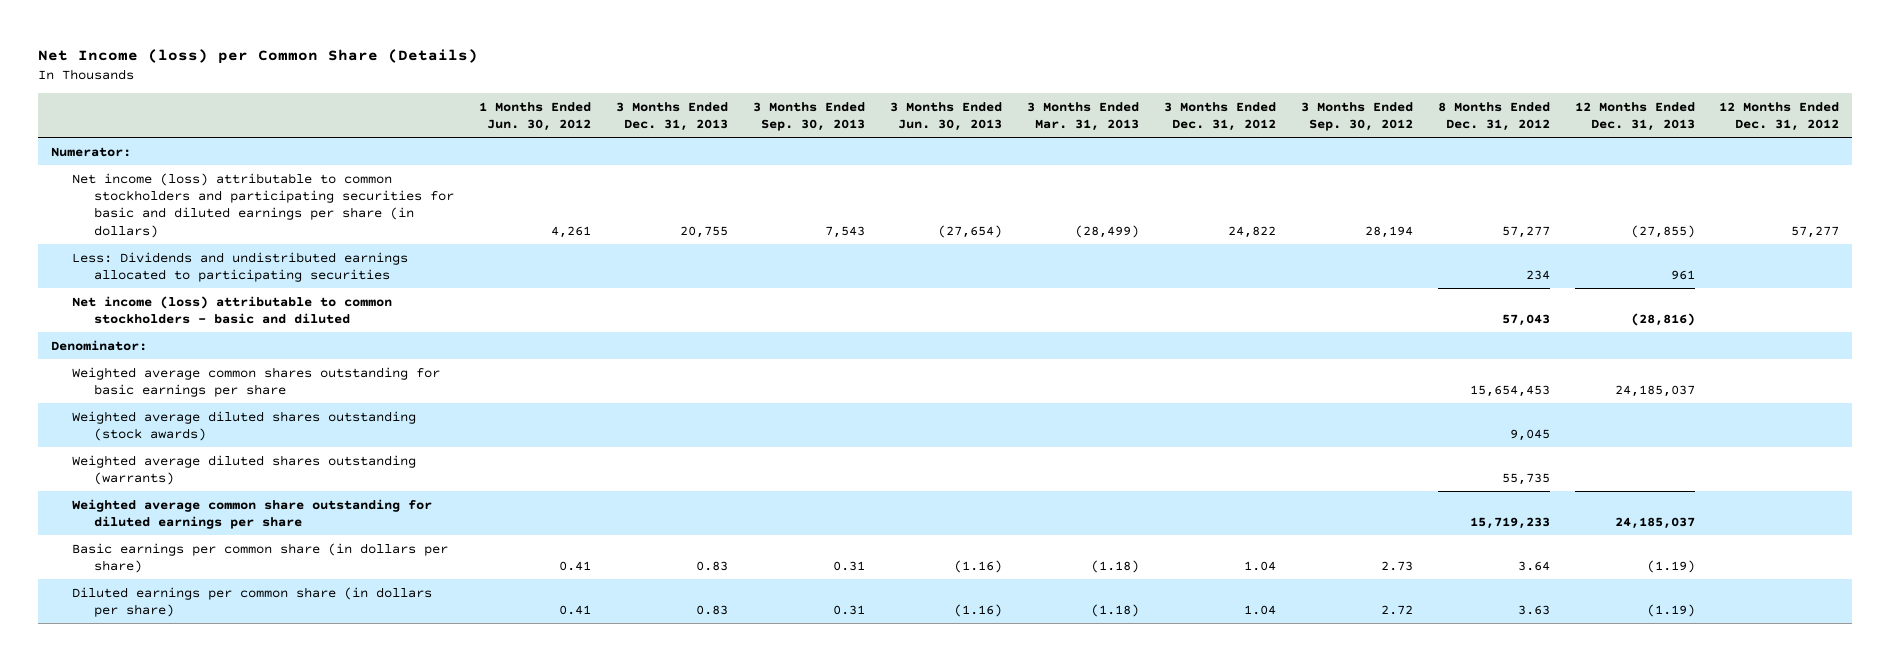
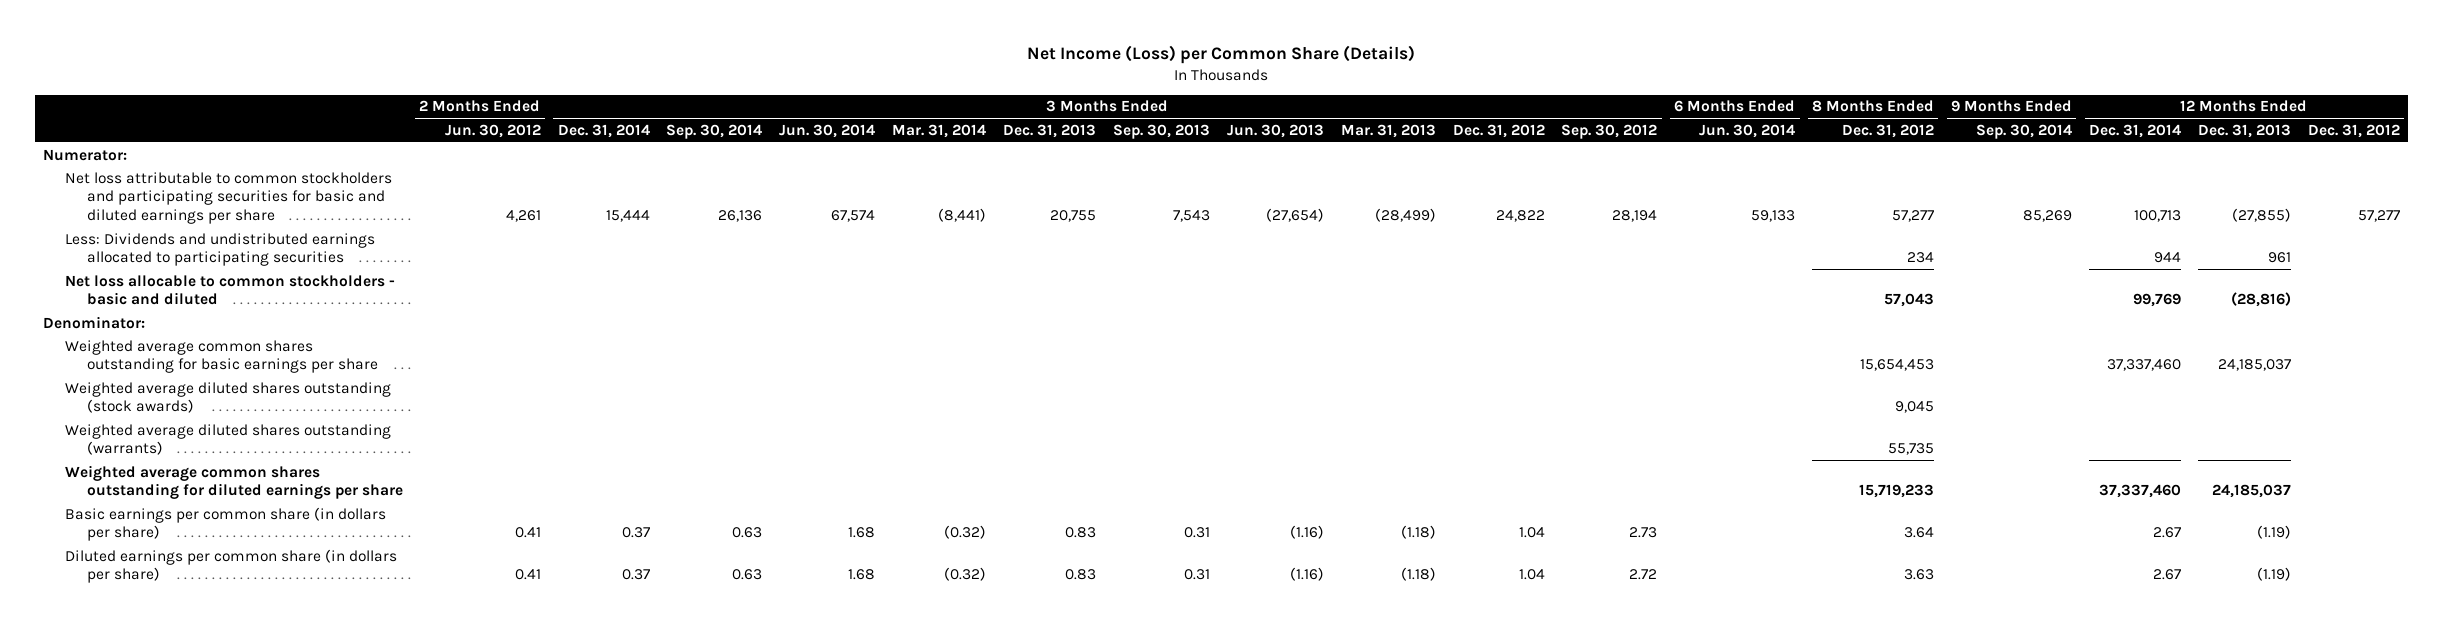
- Net Income (loss) per Common Share (Details)
+ Net Income (Loss) per Common Share (Details)
- | 1 Months Ended Jun. 30, 2012 | 3 Months Ended Dec. 31, 2013 | 3 Months Ended Sep. 30, 2013 | 3 Months Ended Jun. 30, 2013 | 3 Months Ended Mar. 31, 2013 | 3 Months Ended Dec. 31, 2012 | 3 Months Ended Sep. 30, 2012 | 8 Months Ended Dec. 31, 2012 | 12 Months Ended Dec. 31, 2013 | 12 Months Ended Dec. 31, 2012
+ | 2 Months Ended Jun. 30, 2012 | 3 Months Ended Dec. 31, 2014 | 3 Months Ended Sep. 30, 2014 | 3 Months Ended Jun. 30, 2014 | 3 Months Ended Mar. 31, 2014 | 3 Months Ended Dec. 31, 2013 | 3 Months Ended Sep. 30, 2013 | 3 Months Ended Jun. 30, 2013 | 3 Months Ended Mar. 31, 2013 | 3 Months Ended Dec. 31, 2012 | 3 Months Ended Sep. 30, 2012 | 6 Months Ended Jun. 30, 2014 | 8 Months Ended Dec. 31, 2012 | 9 Months Ended Sep. 30, 2014 | 12 Months Ended Dec. 31, 2014 | 12 Months Ended Dec. 31, 2013 | 12 Months Ended Dec. 31, 2012
- Net income (loss) attributable to common stockholders and participating securities for basic and diluted earnings per share (in dollars) | 4,261 | 20,755 | 7,543 | (27,654) | (28,499) | 24,822 | 28,194 | 57,277 | (27,855) | 57,277
+ Net loss attributable to common stockholders and participating securities for basic and diluted earnings per share | 4,261 | 15,444 | 26,136 | 67,574 | (8,441) | 20,755 | 7,543 | (27,654) | (28,499) | 24,822 | 28,194 | 59,133 | 57,277 | 85,269 | 100,713 | (27,855) | 57,277
- Net income (loss) attributable to common stockholders - basic and diluted | | | | | | | | 57,043 | (28,816) |
+ Net loss allocable to common stockholders - basic and diluted | | | | | | | | | | | | | 57,043 | | 99,769 | (28,816) |
- Weighted average common share outstanding for diluted earnings per share | | | | | | | | 15,719,233 | 24,185,037 |
+ Weighted average common shares outstanding for diluted earnings per share | | | | | | | | | | | | | 15,719,233 | | 37,337,460 | 24,185,037 |

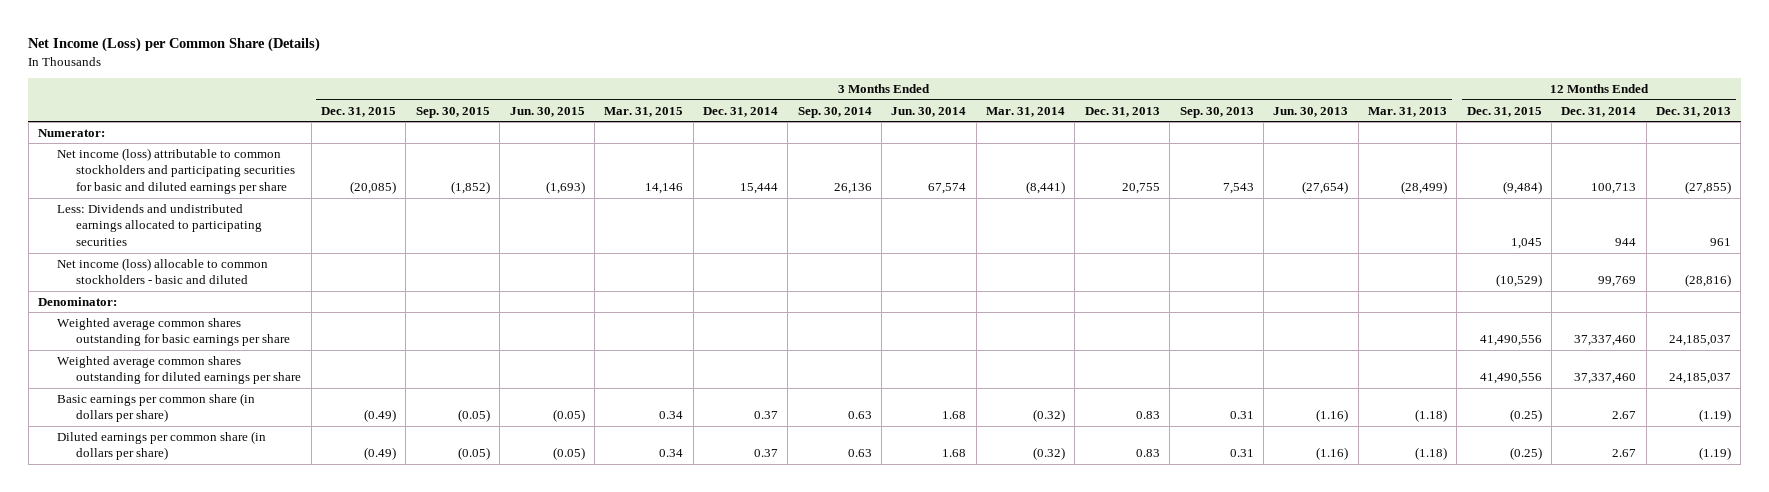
- | 2 Months Ended Jun. 30, 2012 | 3 Months Ended Dec. 31, 2014 | 3 Months Ended Sep. 30, 2014 | 3 Months Ended Jun. 30, 2014 | 3 Months Ended Mar. 31, 2014 | 3 Months Ended Dec. 31, 2013 | 3 Months Ended Sep. 30, 2013 | 3 Months Ended Jun. 30, 2013 | 3 Months Ended Mar. 31, 2013 | 3 Months Ended Dec. 31, 2012 | 3 Months Ended Sep. 30, 2012 | 6 Months Ended Jun. 30, 2014 | 8 Months Ended Dec. 31, 2012 | 9 Months Ended Sep. 30, 2014 | 12 Months Ended Dec. 31, 2014 | 12 Months Ended Dec. 31, 2013 | 12 Months Ended Dec. 31, 2012
+ | 3 Months Ended Dec. 31, 2015 | 3 Months Ended Sep. 30, 2015 | 3 Months Ended Jun. 30, 2015 | 3 Months Ended Mar. 31, 2015 | 3 Months Ended Dec. 31, 2014 | 3 Months Ended Sep. 30, 2014 | 3 Months Ended Jun. 30, 2014 | 3 Months Ended Mar. 31, 2014 | 3 Months Ended Dec. 31, 2013 | 3 Months Ended Sep. 30, 2013 | 3 Months Ended Jun. 30, 2013 | 3 Months Ended Mar. 31, 2013 | 12 Months Ended Dec. 31, 2015 | 12 Months Ended Dec. 31, 2014 | 12 Months Ended Dec. 31, 2013
- Net loss attributable to common stockholders and participating securities for basic and diluted earnings per share | 4,261 | 15,444 | 26,136 | 67,574 | (8,441) | 20,755 | 7,543 | (27,654) | (28,499) | 24,822 | 28,194 | 59,133 | 57,277 | 85,269 | 100,713 | (27,855) | 57,277
+ Net income (loss) attributable to common stockholders and participating securities for basic and diluted earnings per share | (20,085) | (1,852) | (1,693) | 14,146 | 15,444 | 26,136 | 67,574 | (8,441) | 20,755 | 7,543 | (27,654) | (28,499) | (9,484) | 100,713 | (27,855)
- Net loss allocable to common stockholders - basic and diluted | | | | | | | | | | | | | 57,043 | | 99,769 | (28,816) |
+ Net income (loss) allocable to common stockholders - basic and diluted | | | | | | | | | | | | | (10,529) | 99,769 | (28,816)
- Weighted average diluted shares outstanding (stock awards) | | | | | | | | | | | | | 9,045 | | | |
- Weighted average diluted shares outstanding (warrants) | | | | | | | | | | | | | 55,735 | | | |

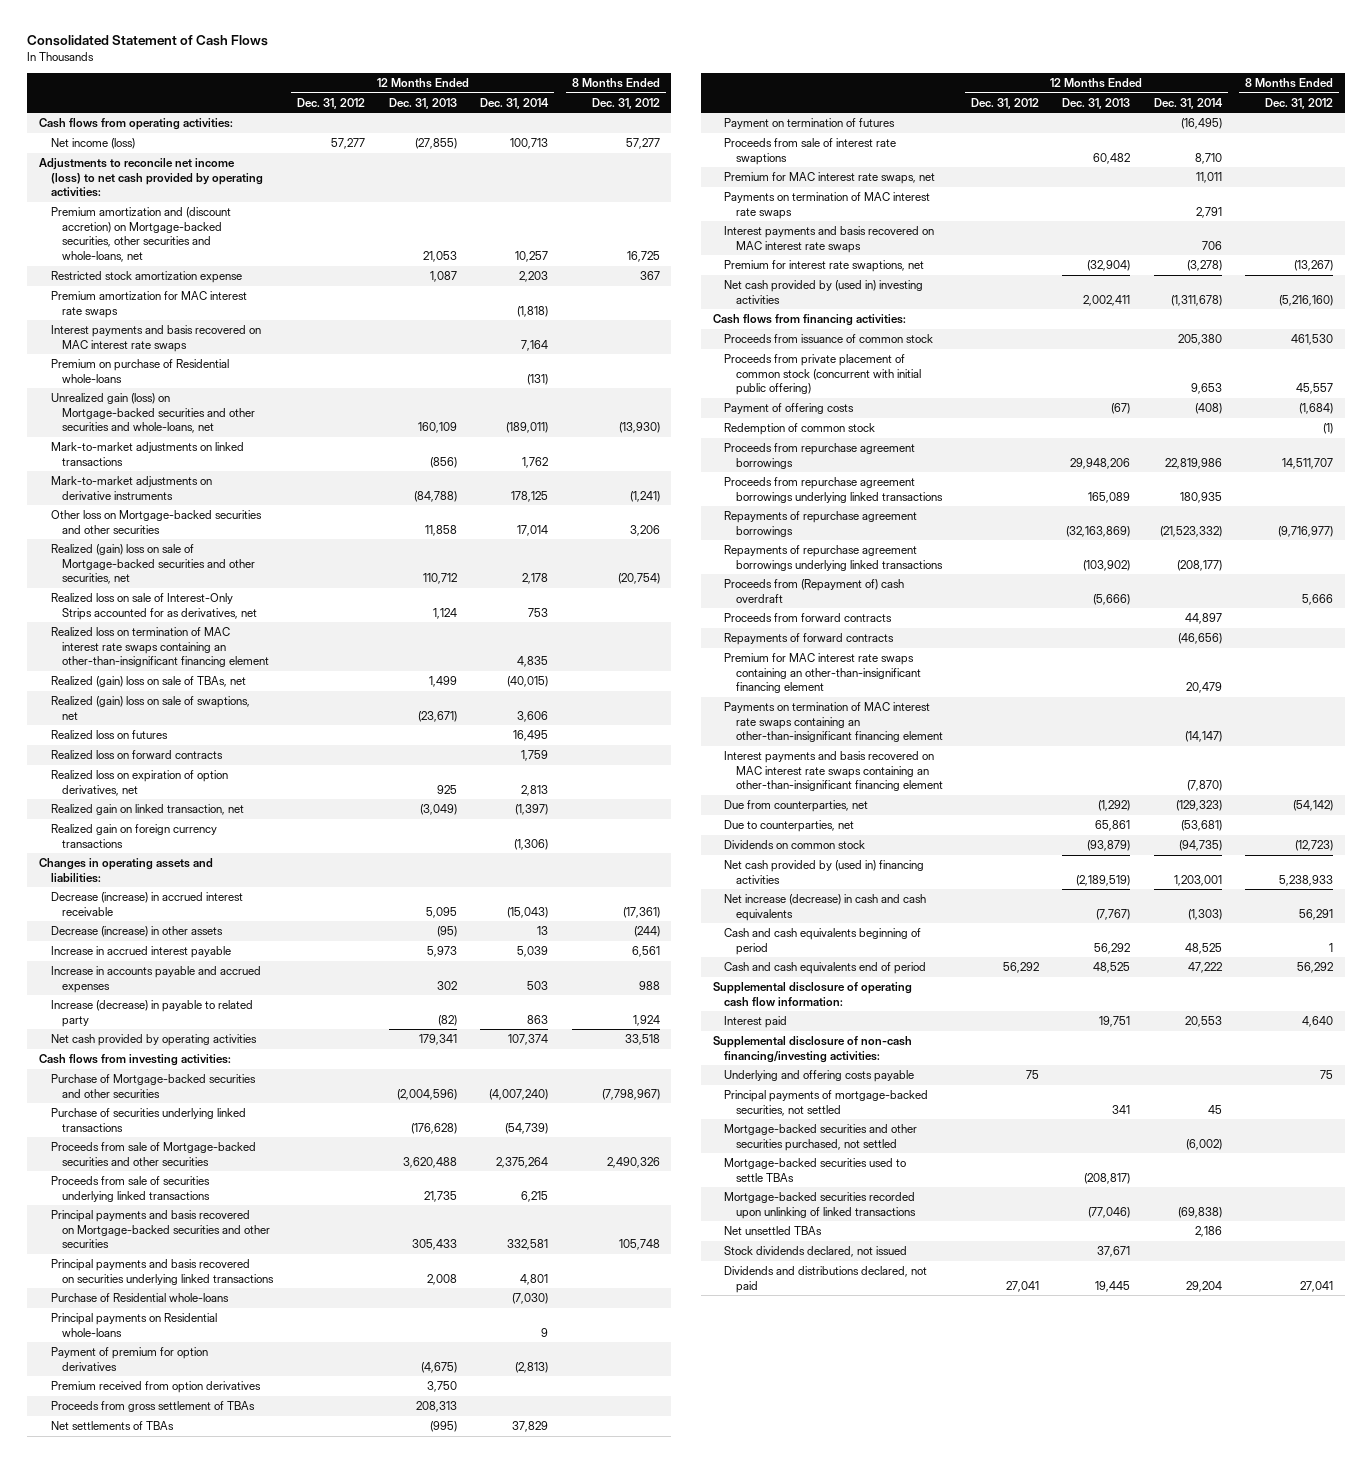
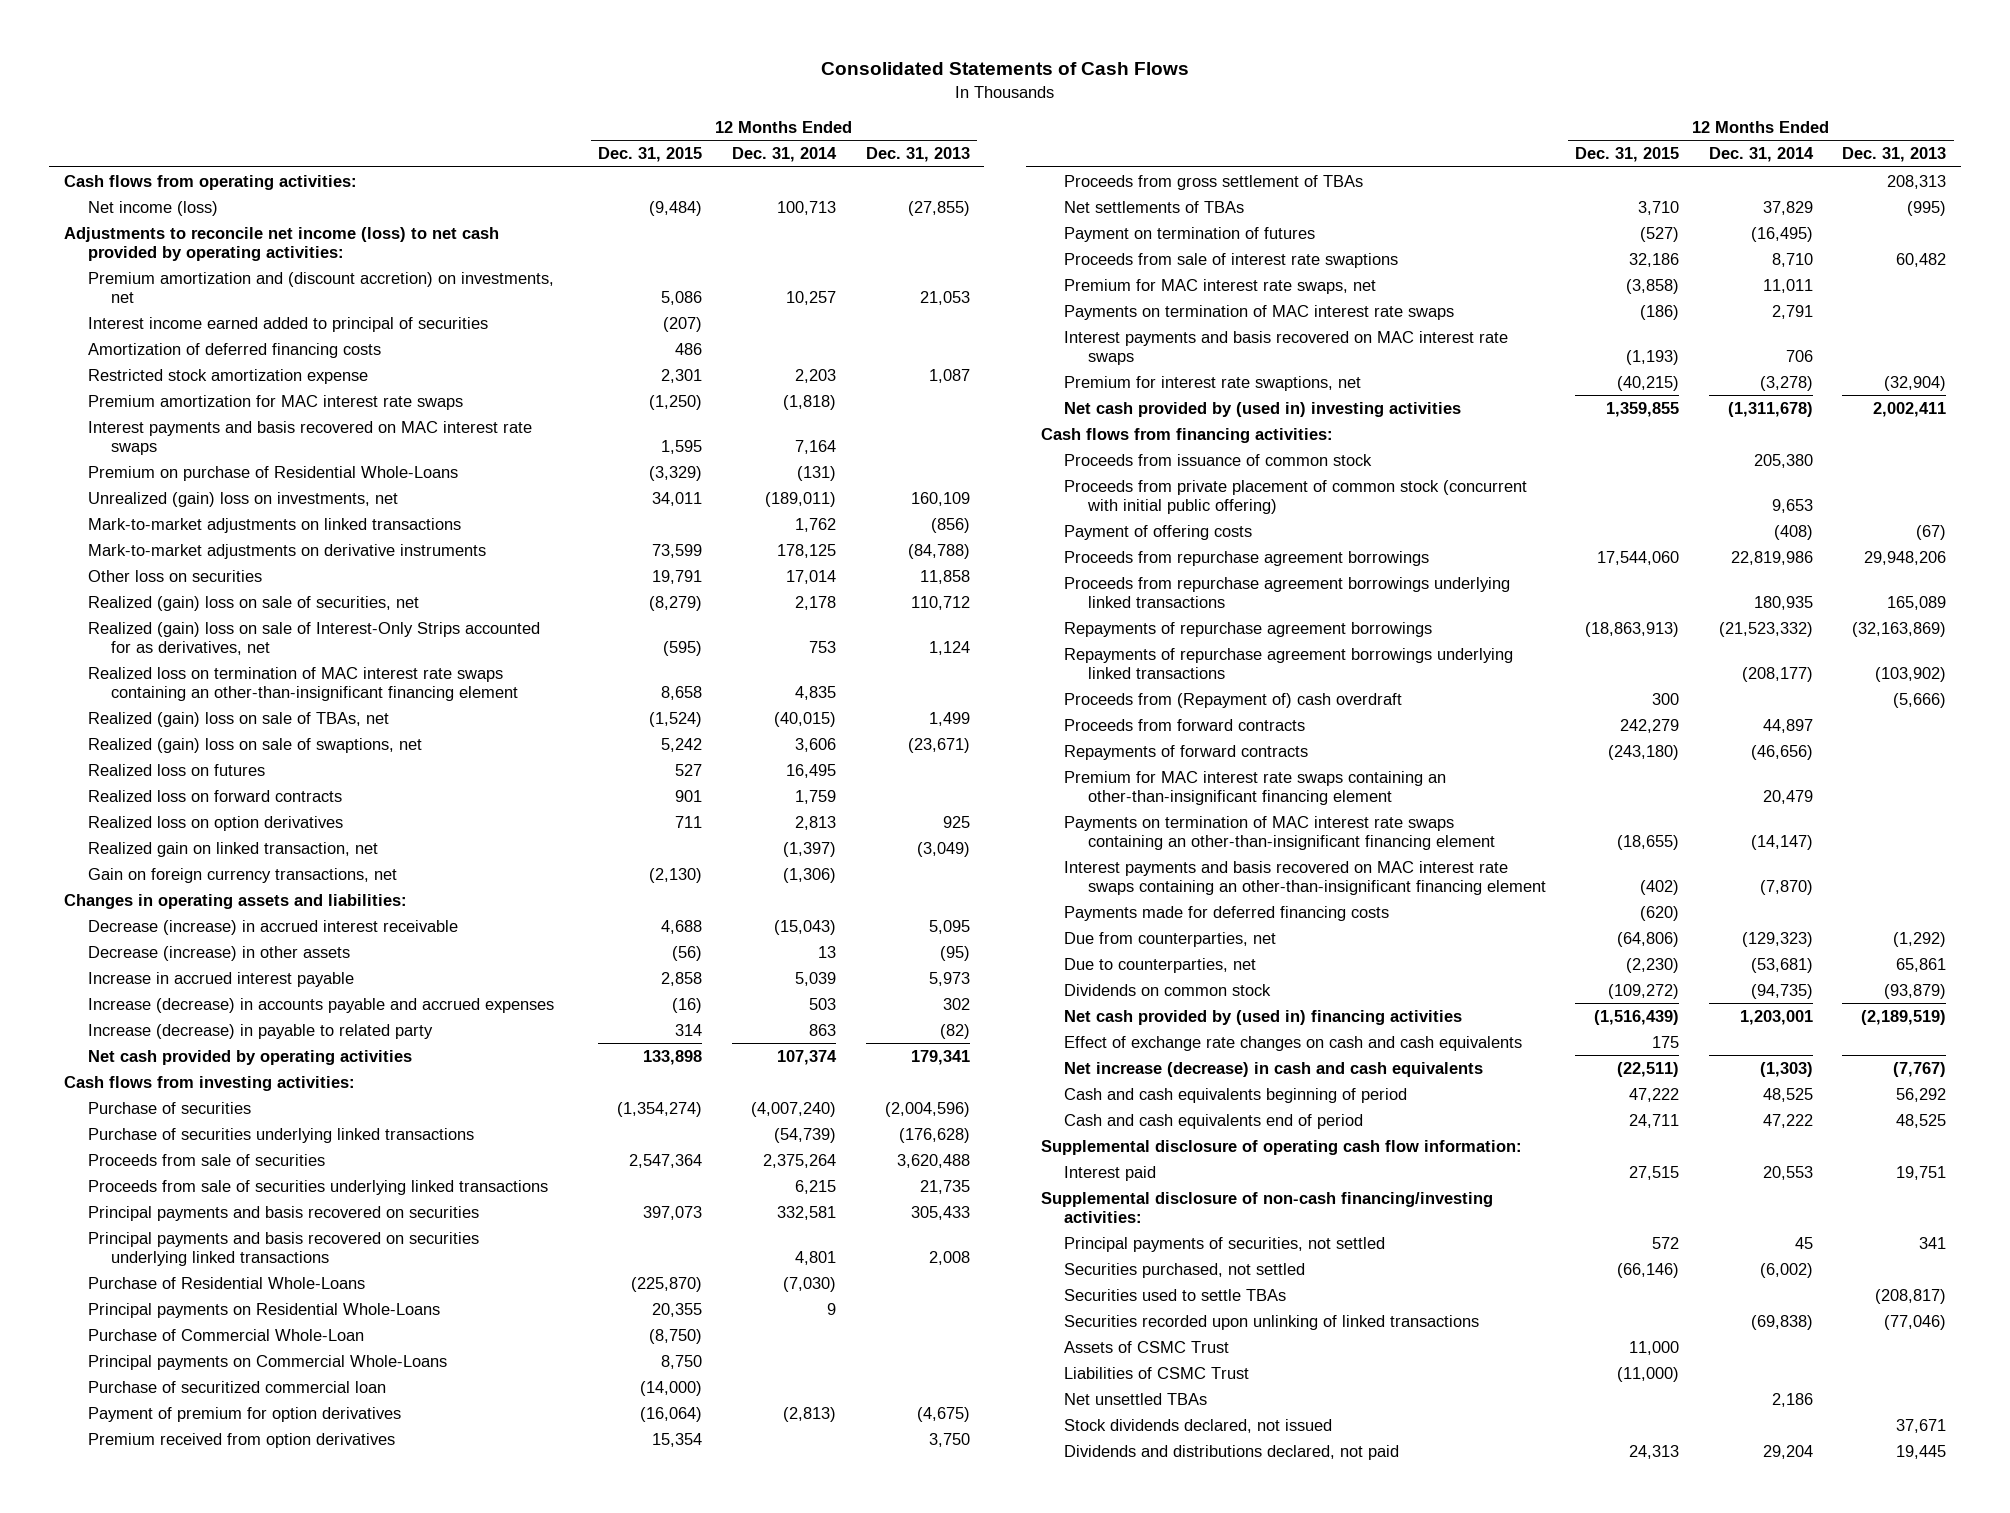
- Consolidated Statement of Cash Flows
+ Consolidated Statements of Cash Flows
- | 12 Months Ended Dec. 31, 2012 | 12 Months Ended Dec. 31, 2013 | 12 Months Ended Dec. 31, 2014 | 8 Months Ended Dec. 31, 2012
+ | 12 Months Ended Dec. 31, 2015 | 12 Months Ended Dec. 31, 2014 | 12 Months Ended Dec. 31, 2013
- Premium amortization and (discount accretion) on Mortgage-backed securities, other securities and whole-loans, net | | 21,053 | 10,257 | 16,725
+ Premium amortization and (discount accretion) on investments, net | 5,086 | 10,257 | 21,053
+ Interest income earned added to principal of securities | (207) | |
+ Amortization of deferred financing costs | 486 | |
- Premium on purchase of Residential whole-loans | | | (131) |
- Unrealized gain (loss) on Mortgage-backed securities and other securities and whole-loans, net | | 160,109 | (189,011) | (13,930)
+ Premium on purchase of Residential Whole-Loans | (3,329) | (131) |
+ Unrealized (gain) loss on investments, net | 34,011 | (189,011) | 160,109
- Other loss on Mortgage-backed securities and other securities | | 11,858 | 17,014 | 3,206
- Realized (gain) loss on sale of Mortgage-backed securities and other securities, net | | 110,712 | 2,178 | (20,754)
- Realized loss on sale of Interest-Only Strips accounted for as derivatives, net | | 1,124 | 753 |
+ Other loss on securities | 19,791 | 17,014 | 11,858
+ Realized (gain) loss on sale of securities, net | (8,279) | 2,178 | 110,712
+ Realized (gain) loss on sale of Interest-Only Strips accounted for as derivatives, net | (595) | 753 | 1,124
- Realized loss on expiration of option derivatives, net | | 925 | 2,813 |
+ Realized loss on option derivatives | 711 | 2,813 | 925
- Realized gain on foreign currency transactions | | | (1,306) |
+ Gain on foreign currency transactions, net | (2,130) | (1,306) |
- Increase in accounts payable and accrued expenses | | 302 | 503 | 988
+ Increase (decrease) in accounts payable and accrued expenses | (16) | 503 | 302
- Purchase of Mortgage-backed securities and other securities | | (2,004,596) | (4,007,240) | (7,798,967)
+ Purchase of securities | (1,354,274) | (4,007,240) | (2,004,596)
- Proceeds from sale of Mortgage-backed securities and other securities | | 3,620,488 | 2,375,264 | 2,490,326
+ Proceeds from sale of securities | 2,547,364 | 2,375,264 | 3,620,488
- Principal payments and basis recovered on Mortgage-backed securities and other securities | | 305,433 | 332,581 | 105,748
+ Principal payments and basis recovered on securities | 397,073 | 332,581 | 305,433
- Purchase of Residential whole-loans | | | (7,030) |
- Principal payments on Residential whole-loans | | | 9 |
+ Purchase of Residential Whole-Loans | (225,870) | (7,030) |
+ Principal payments on Residential Whole-Loans | 20,355 | 9 |
+ Purchase of Commercial Whole-Loan | (8,750) | |
+ Principal payments on Commercial Whole-Loans | 8,750 | |
+ Purchase of securitized commercial loan | (14,000) | |
- Redemption of common stock | | | | (1)
+ Payments made for deferred financing costs | (620) | |
+ Effect of exchange rate changes on cash and cash equivalents | 175 | |
- Underlying and offering costs payable | 75 | | | 75
- Principal payments of mortgage-backed securities, not settled | | 341 | 45 |
- Mortgage-backed securities and other securities purchased, not settled | | | (6,002) |
- Mortgage-backed securities used to settle TBAs | | (208,817) | |
- Mortgage-backed securities recorded upon unlinking of linked transactions | | (77,046) | (69,838) |
+ Principal payments of securities, not settled | 572 | 45 | 341
+ Securities purchased, not settled | (66,146) | (6,002) |
+ Securities used to settle TBAs | | | (208,817)
+ Securities recorded upon unlinking of linked transactions | | (69,838) | (77,046)
+ Assets of CSMC Trust | 11,000 | |
+ Liabilities of CSMC Trust | (11,000) | |

